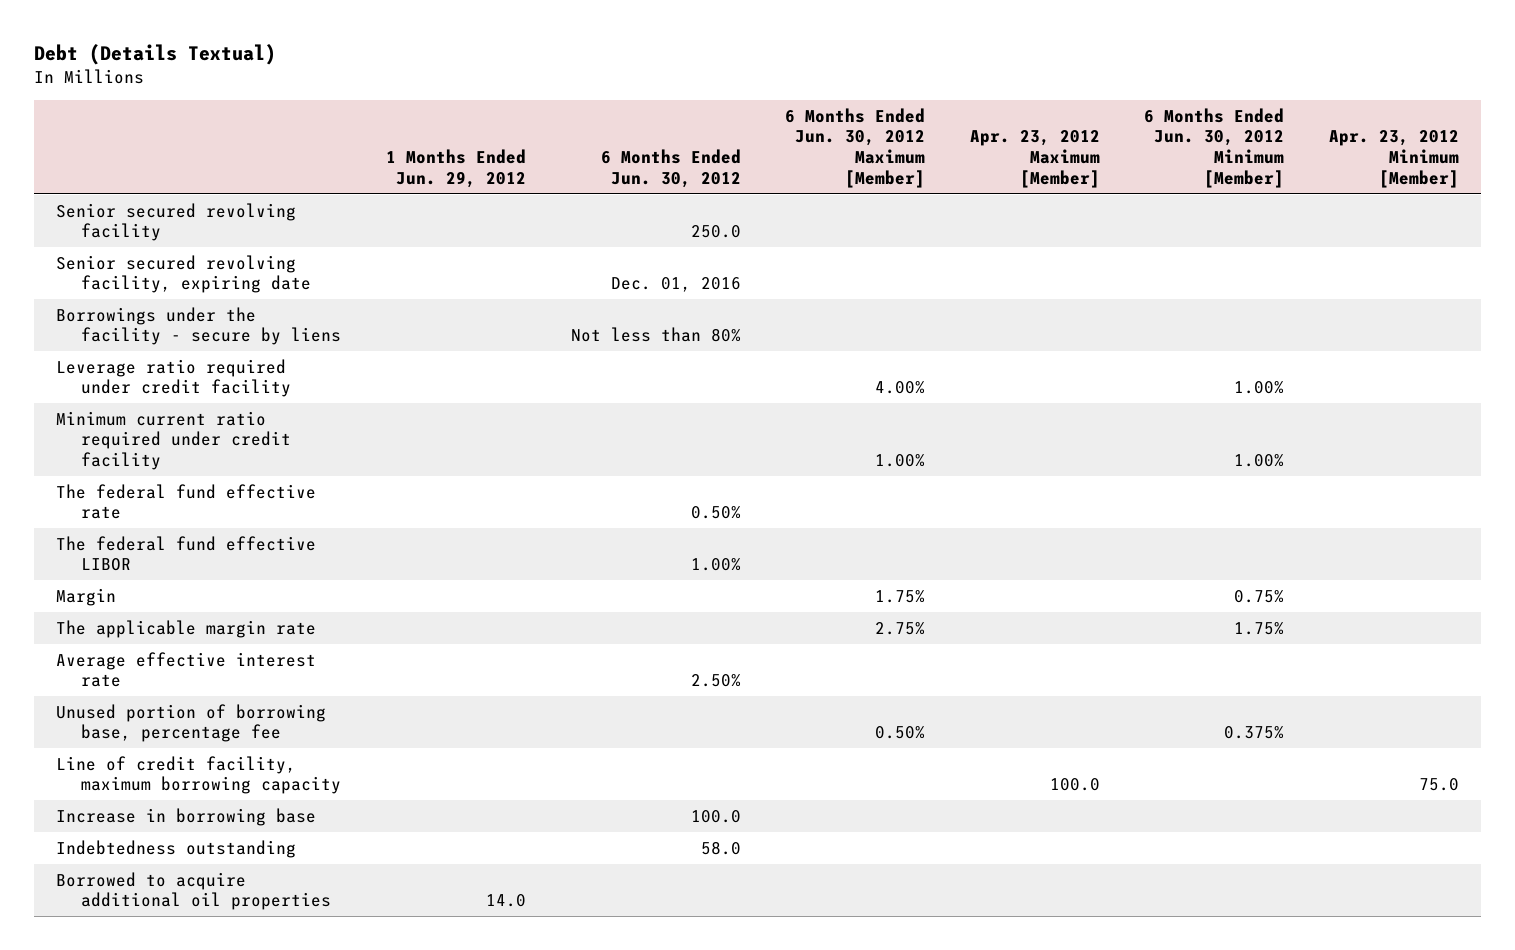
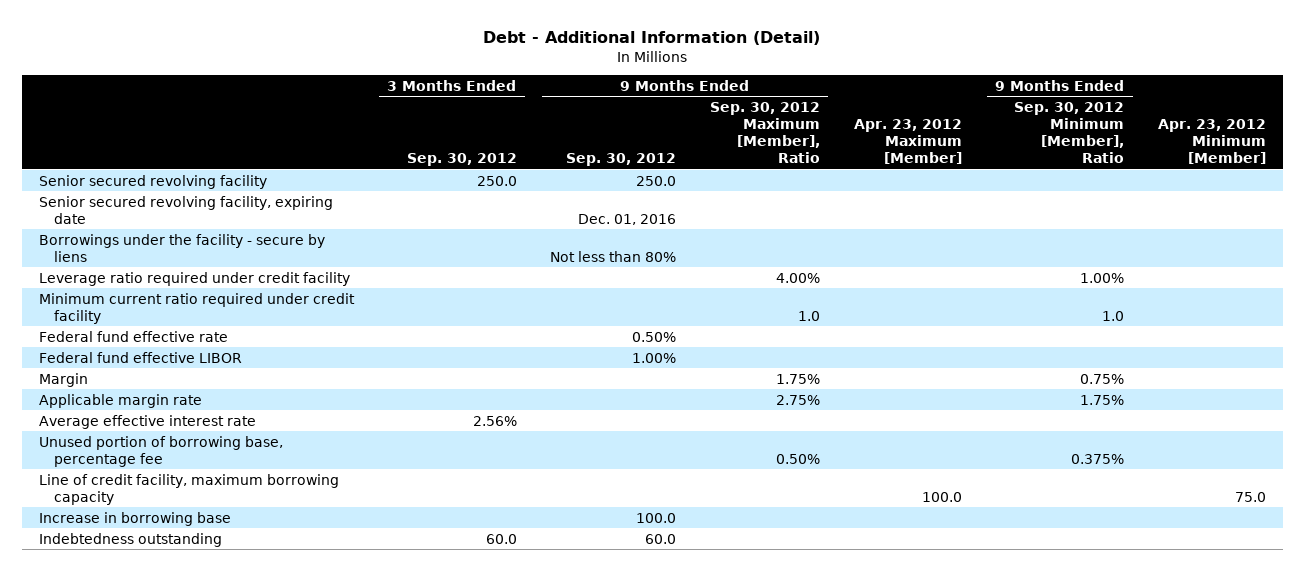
- Debt (Details Textual)
+ Debt - Additional Information (Detail)
- | 1 Months Ended Jun. 29, 2012 | 6 Months Ended Jun. 30, 2012 | 6 Months Ended Jun. 30, 2012 Maximum [Member] | Apr. 23, 2012 Maximum [Member] | 6 Months Ended Jun. 30, 2012 Minimum [Member] | Apr. 23, 2012 Minimum [Member]
+ | 3 Months Ended Sep. 30, 2012 | 9 Months Ended Sep. 30, 2012 | 9 Months Ended Sep. 30, 2012 Maximum [Member], Ratio | Apr. 23, 2012 Maximum [Member] | 9 Months Ended Sep. 30, 2012 Minimum [Member], Ratio | Apr. 23, 2012 Minimum [Member]
- The federal fund effective rate | | 0.50% | | | |
- The federal fund effective LIBOR | | 1.00% | | | |
+ Federal fund effective rate | | 0.50% | | | |
+ Federal fund effective LIBOR | | 1.00% | | | |
- The applicable margin rate | | | 2.75% | | 1.75% |
+ Applicable margin rate | | | 2.75% | | 1.75% |
- Borrowed to acquire additional oil properties | 14.0 | | | | |

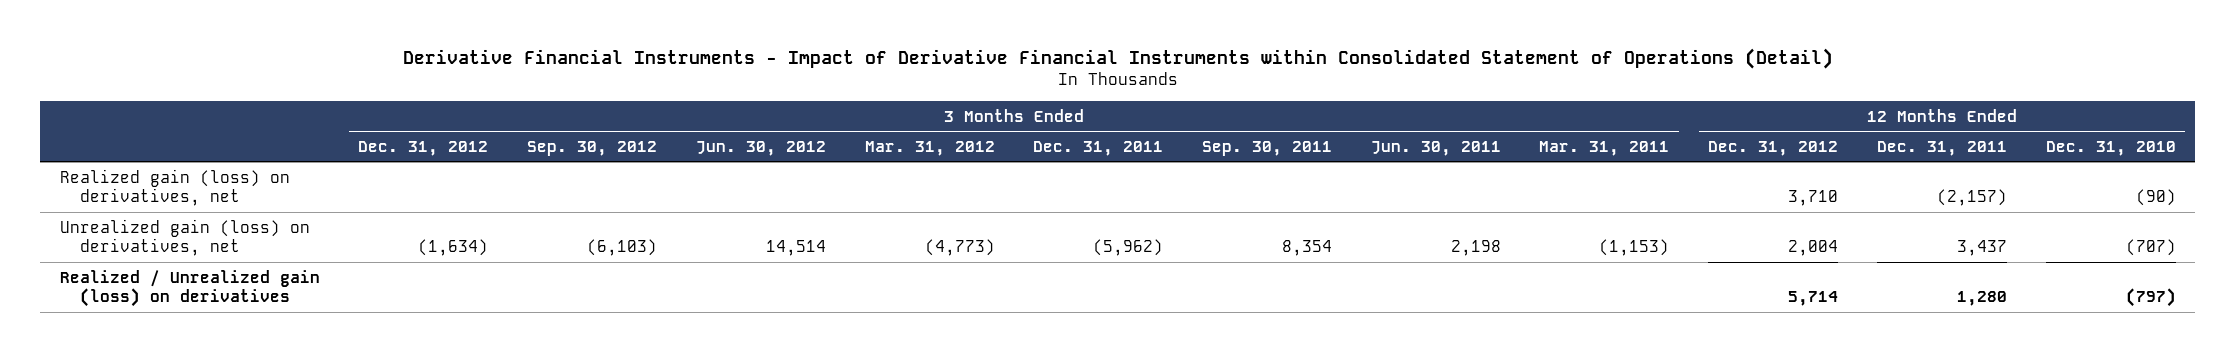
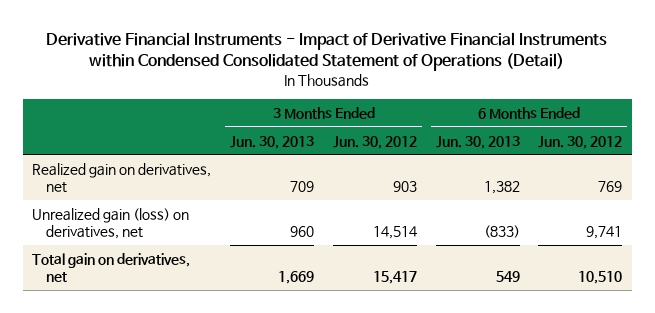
- Derivative Financial Instruments - Impact of Derivative Financial Instruments within Consolidated Statement of Operations (Detail)
+ Derivative Financial Instruments - Impact of Derivative Financial Instruments within Condensed Consolidated Statement of Operations (Detail)
- | 3 Months Ended Dec. 31, 2012 | 3 Months Ended Sep. 30, 2012 | 3 Months Ended Jun. 30, 2012 | 3 Months Ended Mar. 31, 2012 | 3 Months Ended Dec. 31, 2011 | 3 Months Ended Sep. 30, 2011 | 3 Months Ended Jun. 30, 2011 | 3 Months Ended Mar. 31, 2011 | 12 Months Ended Dec. 31, 2012 | 12 Months Ended Dec. 31, 2011 | 12 Months Ended Dec. 31, 2010
+ | 3 Months Ended Jun. 30, 2013 | 3 Months Ended Jun. 30, 2012 | 6 Months Ended Jun. 30, 2013 | 6 Months Ended Jun. 30, 2012
- Realized gain (loss) on derivatives, net | | | | | | | | | 3,710 | (2,157) | (90)
+ Realized gain on derivatives, net | 709 | 903 | 1,382 | 769
- Realized / Unrealized gain (loss) on derivatives | | | | | | | | | 5,714 | 1,280 | (797)
+ Total gain on derivatives, net | 1,669 | 15,417 | 549 | 10,510

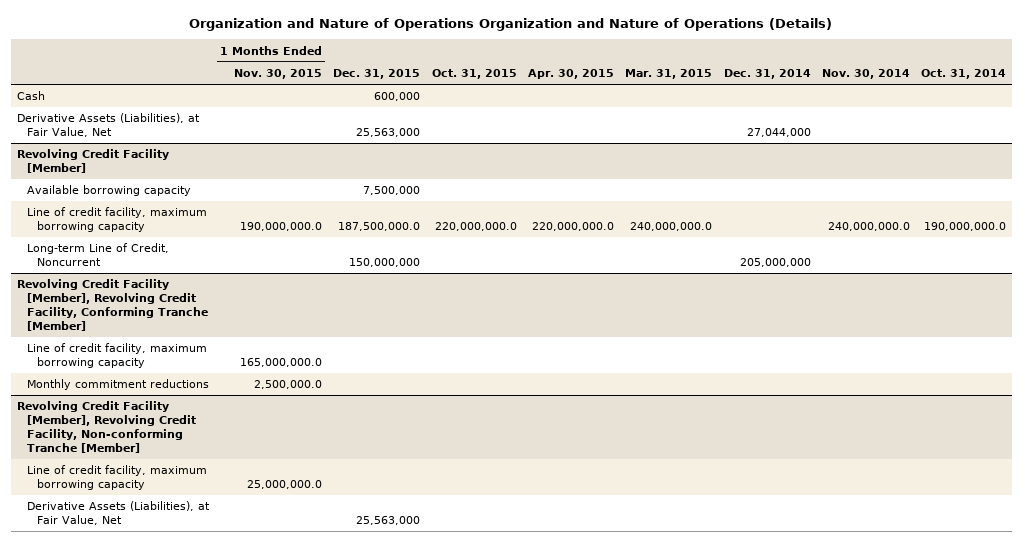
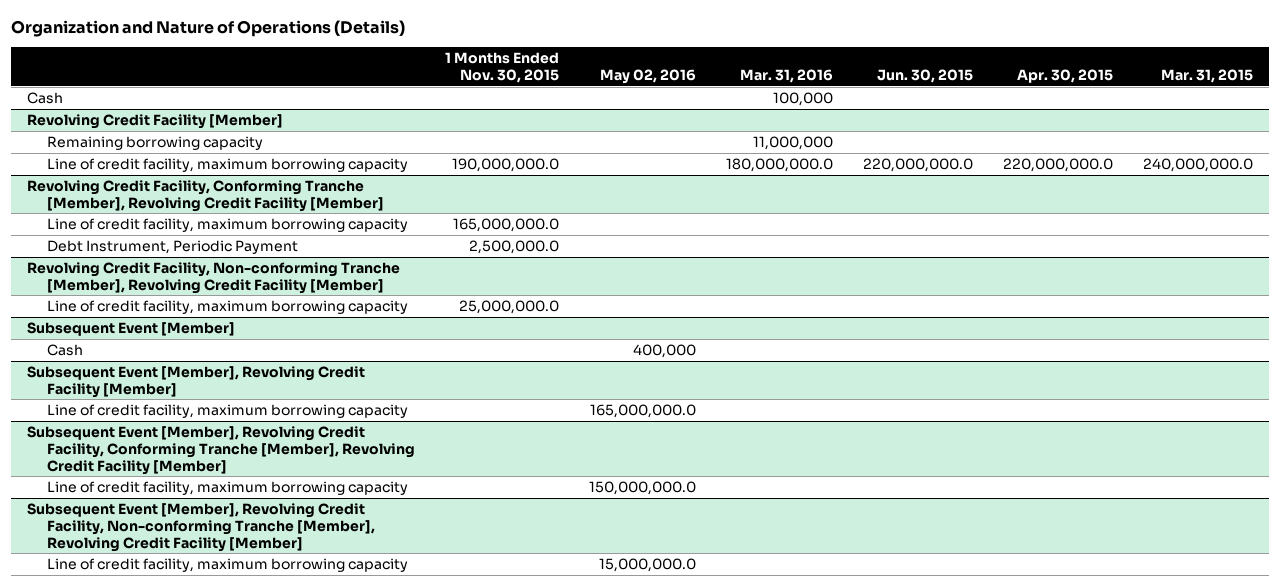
- Organization and Nature of Operations Organization and Nature of Operations (Details)
+ Organization and Nature of Operations (Details)
- | 1 Months Ended Nov. 30, 2015 | Dec. 31, 2015 | Oct. 31, 2015 | Apr. 30, 2015 | Mar. 31, 2015 | Dec. 31, 2014 | Nov. 30, 2014 | Oct. 31, 2014
+ | 1 Months Ended Nov. 30, 2015 | May 02, 2016 | Mar. 31, 2016 | Jun. 30, 2015 | Apr. 30, 2015 | Mar. 31, 2015
- Derivative Assets (Liabilities), at Fair Value, Net | | 25,563,000 | | | | 27,044,000 | |
@ Revolving Credit Facility [Member]
- Available borrowing capacity | | 7,500,000 | | | | | |
+ Remaining borrowing capacity | | | 11,000,000 | | |
- Long-term Line of Credit, Noncurrent | | 150,000,000 | | | | 205,000,000 | |
- Revolving Credit Facility [Member], Revolving Credit Facility, Conforming Tranche [Member]
+ Revolving Credit Facility, Conforming Tranche [Member], Revolving Credit Facility [Member]
- Monthly commitment reductions | 2,500,000.0 | | | | | | |
- Revolving Credit Facility [Member], Revolving Credit Facility, Non-conforming Tranche [Member]
+ Debt Instrument, Periodic Payment | 2,500,000.0 | | | | |
+ Revolving Credit Facility, Non-conforming Tranche [Member], Revolving Credit Facility [Member]
- Derivative Assets (Liabilities), at Fair Value, Net | | 25,563,000 | | | | | |
+ Subsequent Event [Member]
+ Cash | | 400,000 | | | |
+ Subsequent Event [Member], Revolving Credit Facility [Member]
+ Line of credit facility, maximum borrowing capacity | | 165,000,000.0 | | | |
+ Subsequent Event [Member], Revolving Credit Facility, Conforming Tranche [Member], Revolving Credit Facility [Member]
+ Line of credit facility, maximum borrowing capacity | | 150,000,000.0 | | | |
+ Subsequent Event [Member], Revolving Credit Facility, Non-conforming Tranche [Member], Revolving Credit Facility [Member]
+ Line of credit facility, maximum borrowing capacity | | 15,000,000.0 | | | |

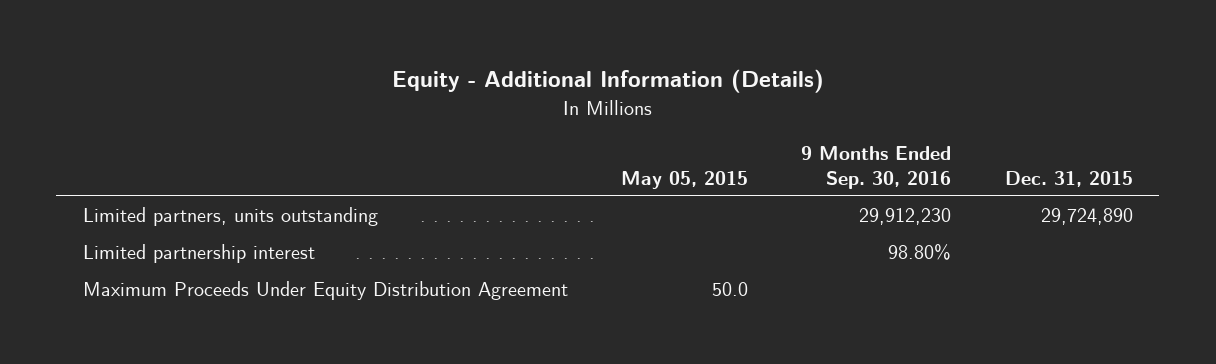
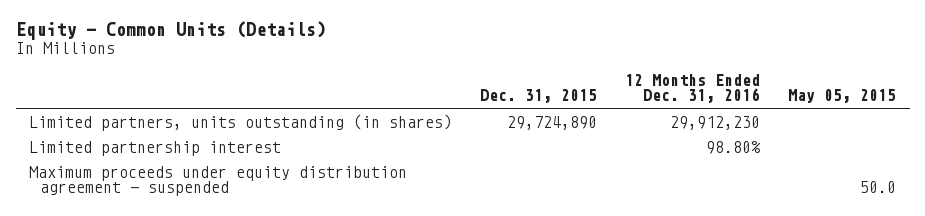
- Equity - Additional Information (Details)
+ Equity - Common Units (Details)
- | May 05, 2015 | 9 Months Ended Sep. 30, 2016 | Dec. 31, 2015
+ | Dec. 31, 2015 | 12 Months Ended Dec. 31, 2016 | May 05, 2015
- Limited partners, units outstanding | | 29,912,230 | 29,724,890
+ Limited partners, units outstanding (in shares) | 29,724,890 | 29,912,230 |
- Maximum Proceeds Under Equity Distribution Agreement | 50.0 | |
+ Maximum proceeds under equity distribution agreement - suspended | | | 50.0

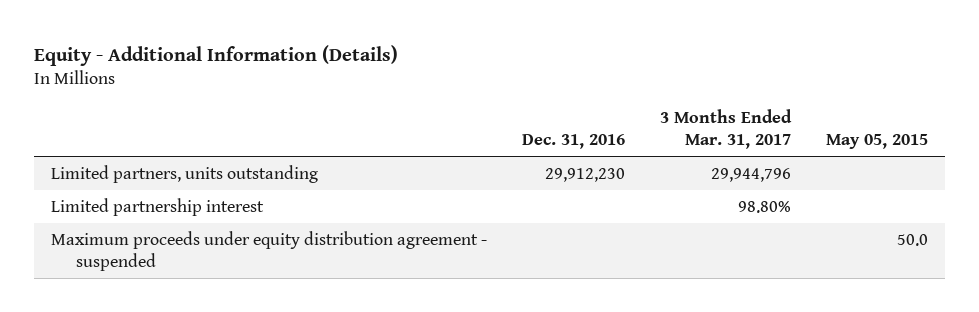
- Equity - Common Units (Details)
+ Equity - Additional Information (Details)
- | Dec. 31, 2015 | 12 Months Ended Dec. 31, 2016 | May 05, 2015
+ | Dec. 31, 2016 | 3 Months Ended Mar. 31, 2017 | May 05, 2015
- Limited partners, units outstanding (in shares) | 29,724,890 | 29,912,230 |
+ Limited partners, units outstanding | 29,912,230 | 29,944,796 |

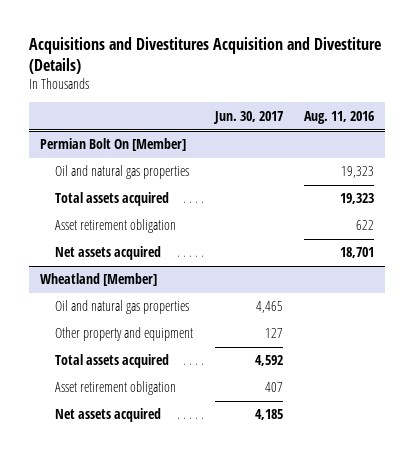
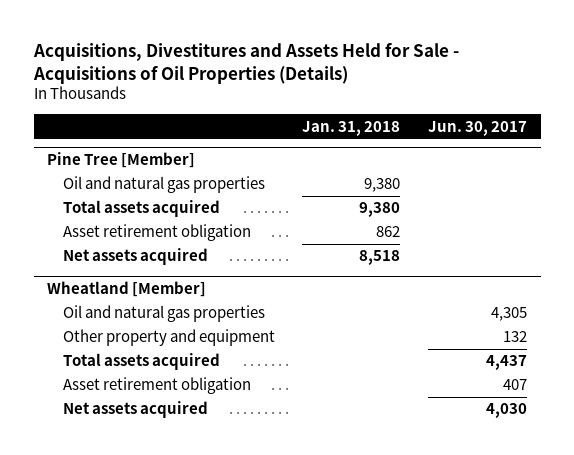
- Acquisitions and Divestitures Acquisition and Divestiture (Details)
+ Acquisitions, Divestitures and Assets Held for Sale - Acquisitions of Oil Properties (Details)
- | Jun. 30, 2017 | Aug. 11, 2016
+ | Jan. 31, 2018 | Jun. 30, 2017
- Permian Bolt On [Member]
- Oil and natural gas properties | | 19,323
- Total assets acquired | | 19,323
- Asset retirement obligation | | 622
- Net assets acquired | | 18,701
+ Pine Tree [Member]
+ Oil and natural gas properties | 9,380 |
+ Total assets acquired | 9,380 |
+ Asset retirement obligation | 862 |
+ Net assets acquired | 8,518 |
@ Wheatland [Member]
- Oil and natural gas properties | 4,465 |
- Other property and equipment | 127 |
- Total assets acquired | 4,592 |
+ Oil and natural gas properties | | 4,305
+ Other property and equipment | | 132
+ Total assets acquired | | 4,437
- Net assets acquired | 4,185 |
+ Net assets acquired | | 4,030

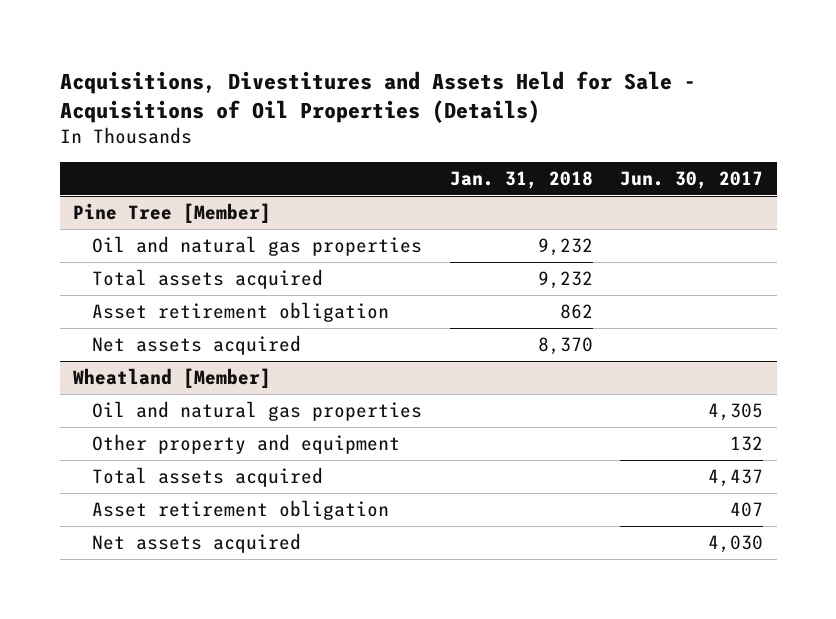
@ Pine Tree [Member]
- Oil and natural gas properties | 9,380 |
- Total assets acquired | 9,380 |
+ Oil and natural gas properties | 9,232 |
+ Total assets acquired | 9,232 |
- Net assets acquired | 8,518 |
+ Net assets acquired | 8,370 |

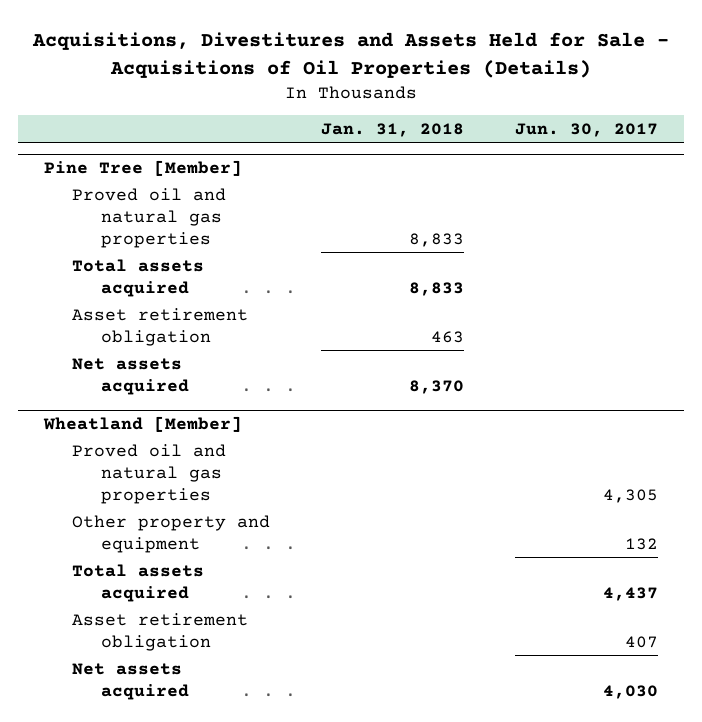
@ Pine Tree [Member]
- Oil and natural gas properties | 9,232 |
- Total assets acquired | 9,232 |
- Asset retirement obligation | 862 |
+ Proved oil and natural gas properties | 8,833 |
+ Total assets acquired | 8,833 |
+ Asset retirement obligation | 463 |
@ Wheatland [Member]
- Oil and natural gas properties | | 4,305
+ Proved oil and natural gas properties | | 4,305

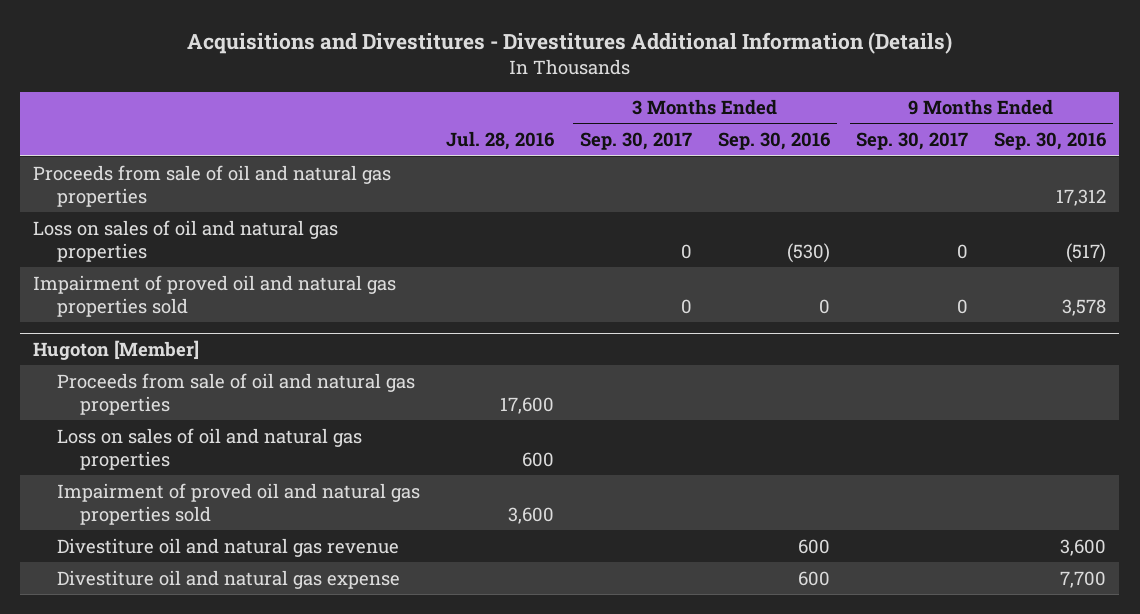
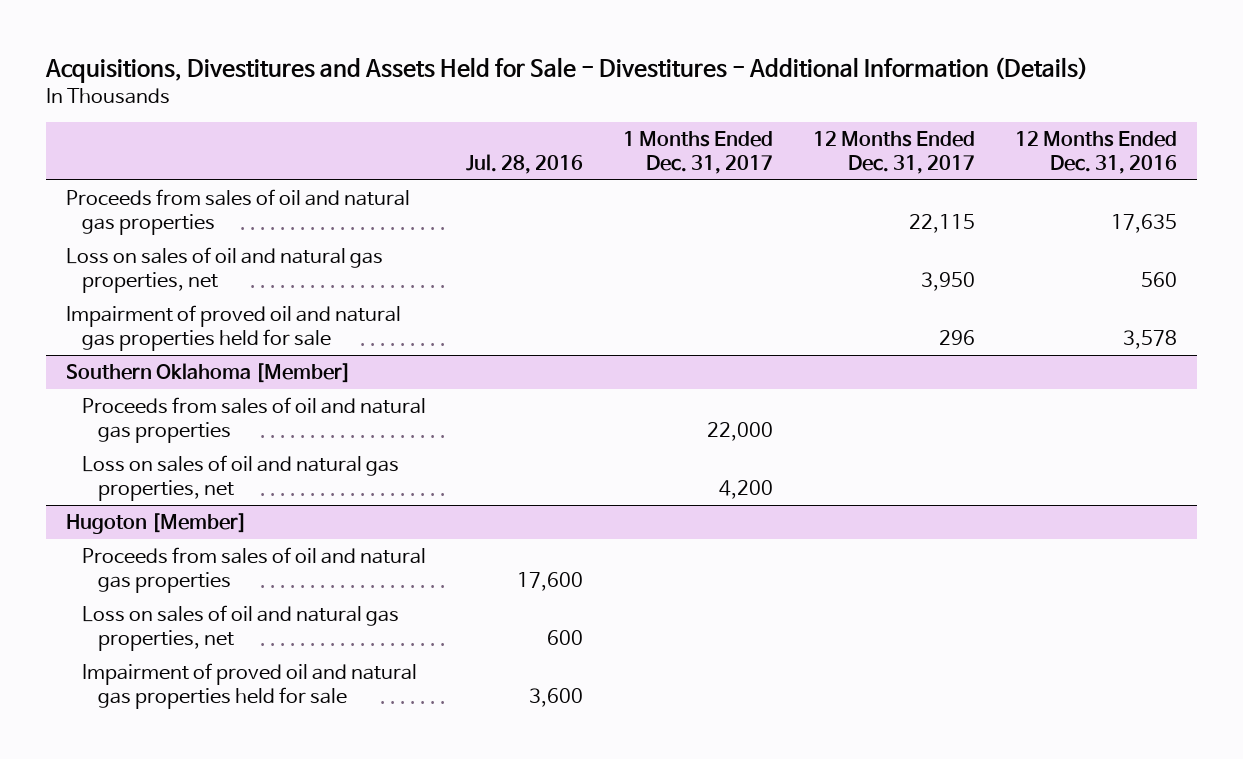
- Acquisitions and Divestitures - Divestitures Additional Information (Details)
+ Acquisitions, Divestitures and Assets Held for Sale - Divestitures - Additional Information (Details)
- | Jul. 28, 2016 | 3 Months Ended Sep. 30, 2017 | 3 Months Ended Sep. 30, 2016 | 9 Months Ended Sep. 30, 2017 | 9 Months Ended Sep. 30, 2016
+ | Jul. 28, 2016 | 1 Months Ended Dec. 31, 2017 | 12 Months Ended Dec. 31, 2017 | 12 Months Ended Dec. 31, 2016
- Proceeds from sale of oil and natural gas properties | | | | | 17,312
- Loss on sales of oil and natural gas properties | | 0 | (530) | 0 | (517)
- Impairment of proved oil and natural gas properties sold | | 0 | 0 | 0 | 3,578
+ Proceeds from sales of oil and natural gas properties | | | 22,115 | 17,635
+ Loss on sales of oil and natural gas properties, net | | | 3,950 | 560
+ Impairment of proved oil and natural gas properties held for sale | | | 296 | 3,578
+ Southern Oklahoma [Member]
+ Proceeds from sales of oil and natural gas properties | | 22,000 | |
+ Loss on sales of oil and natural gas properties, net | | 4,200 | |
@ Hugoton [Member]
- Proceeds from sale of oil and natural gas properties | 17,600 | | | |
- Loss on sales of oil and natural gas properties | 600 | | | |
- Impairment of proved oil and natural gas properties sold | 3,600 | | | |
- Divestiture oil and natural gas revenue | | | 600 | | 3,600
- Divestiture oil and natural gas expense | | | 600 | | 7,700
+ Proceeds from sales of oil and natural gas properties | 17,600 | | |
+ Loss on sales of oil and natural gas properties, net | 600 | | |
+ Impairment of proved oil and natural gas properties held for sale | 3,600 | | |

